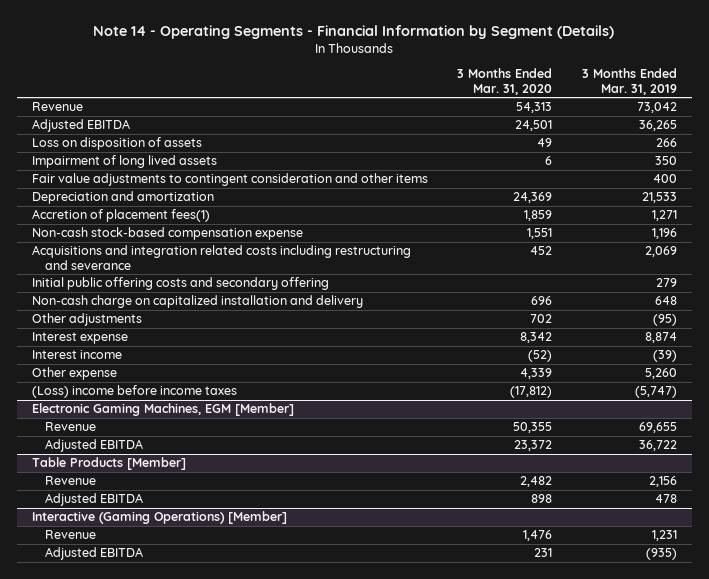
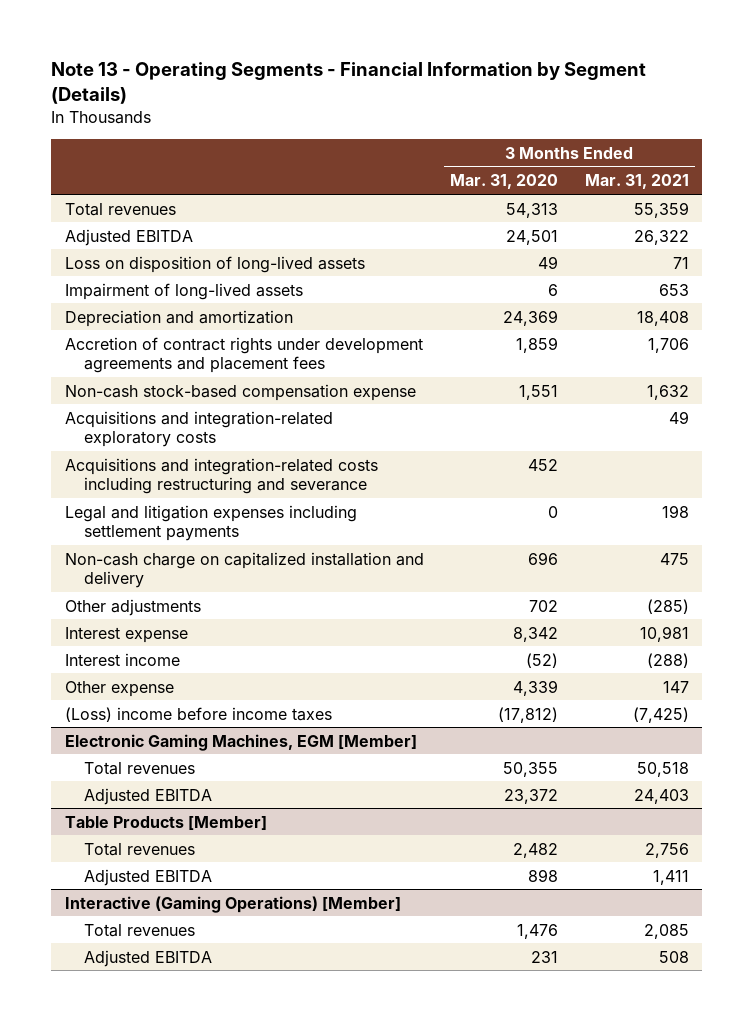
- Note 14 - Operating Segments - Financial Information by Segment (Details)
+ Note 13 - Operating Segments - Financial Information by Segment (Details)
- | 3 Months Ended Mar. 31, 2020 | 3 Months Ended Mar. 31, 2019
+ | 3 Months Ended Mar. 31, 2020 | 3 Months Ended Mar. 31, 2021
- Revenue | 54,313 | 73,042
+ Total revenues | 54,313 | 55,359
- Loss on disposition of assets | 49 | 266
- Impairment of long lived assets | 6 | 350
- Fair value adjustments to contingent consideration and other items | | 400
+ Loss on disposition of long-lived assets | 49 | 71
+ Impairment of long-lived assets | 6 | 653
- Accretion of placement fees(1) | 1,859 | 1,271
+ Accretion of contract rights under development agreements and placement fees | 1,859 | 1,706
- Acquisitions and integration related costs including restructuring and severance | 452 | 2,069
- Initial public offering costs and secondary offering | | 279
+ Acquisitions and integration-related exploratory costs | | 49
+ Acquisitions and integration-related costs including restructuring and severance | 452 |
+ Legal and litigation expenses including settlement payments | 0 | 198
@ Electronic Gaming Machines, EGM [Member]
- Revenue | 50,355 | 69,655
+ Total revenues | 50,355 | 50,518
@ Table Products [Member]
- Revenue | 2,482 | 2,156
+ Total revenues | 2,482 | 2,756
@ Interactive (Gaming Operations) [Member]
- Revenue | 1,476 | 1,231
+ Total revenues | 1,476 | 2,085

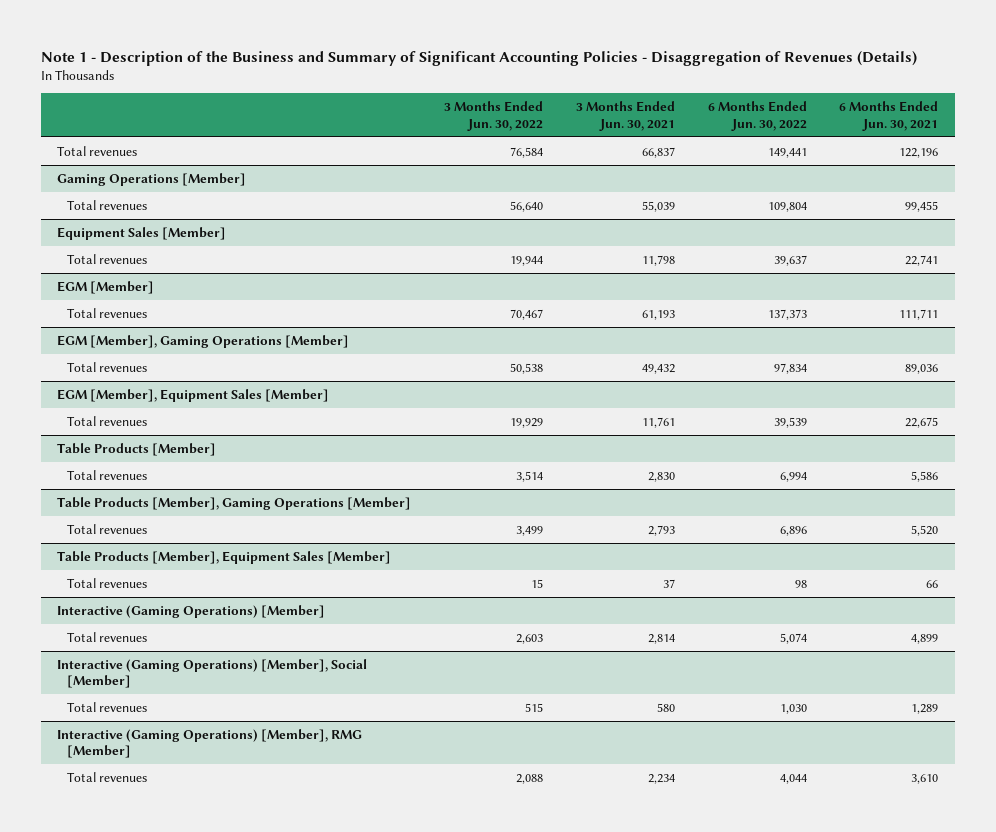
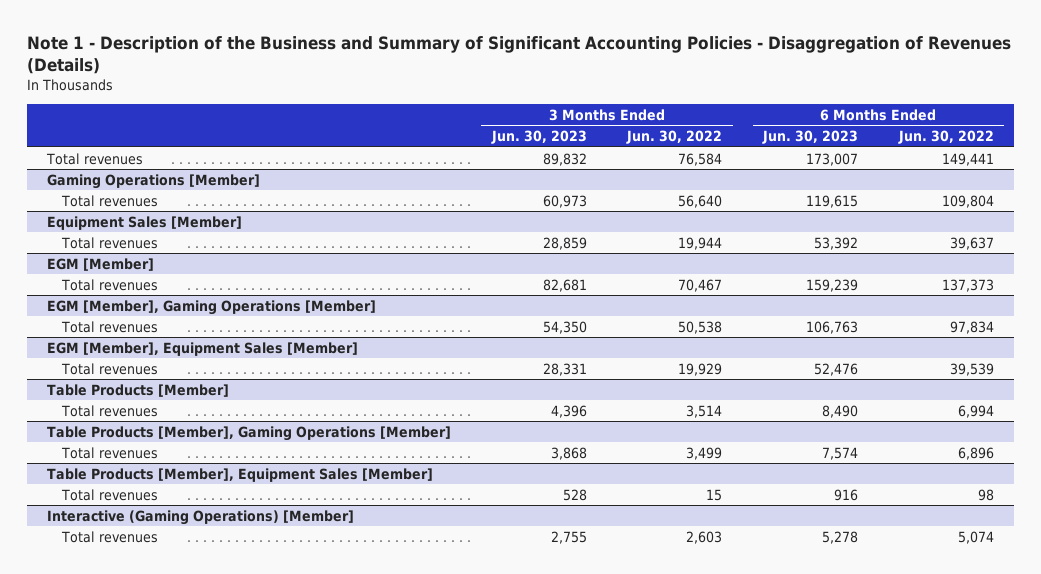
- | 3 Months Ended Jun. 30, 2022 | 3 Months Ended Jun. 30, 2021 | 6 Months Ended Jun. 30, 2022 | 6 Months Ended Jun. 30, 2021
+ | 3 Months Ended Jun. 30, 2023 | 3 Months Ended Jun. 30, 2022 | 6 Months Ended Jun. 30, 2023 | 6 Months Ended Jun. 30, 2022
- Interactive (Gaming Operations) [Member], Social [Member]
- Total revenues | 515 | 580 | 1,030 | 1,289
- Interactive (Gaming Operations) [Member], RMG [Member]
- Total revenues | 2,088 | 2,234 | 4,044 | 3,610

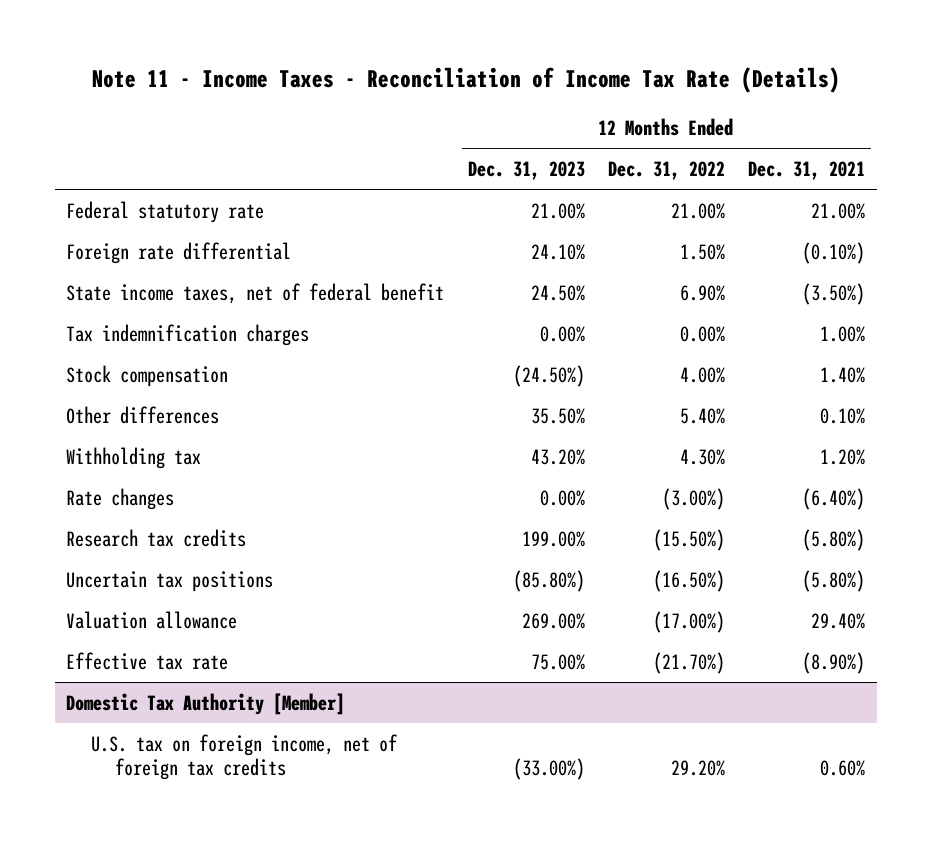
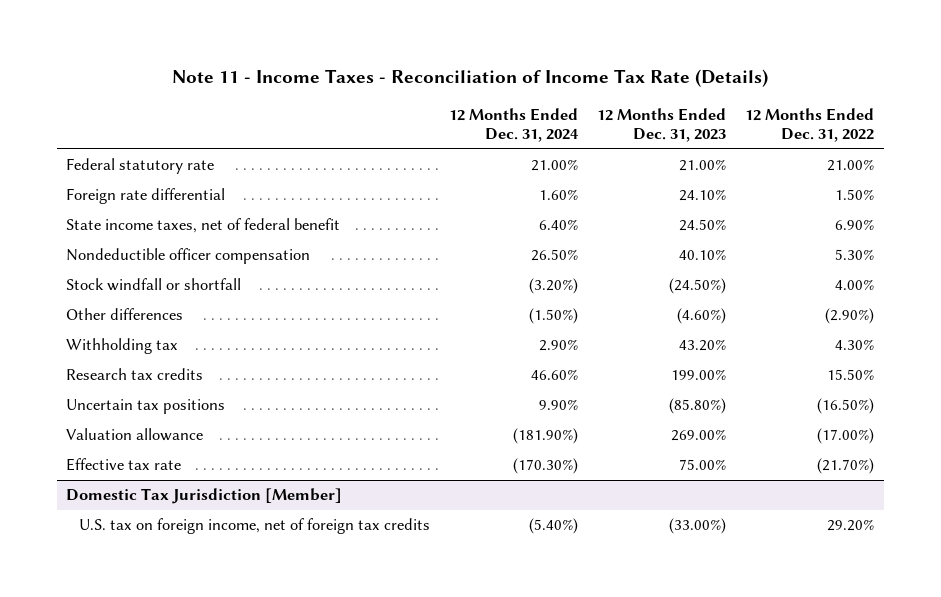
- | 12 Months Ended Dec. 31, 2023 | 12 Months Ended Dec. 31, 2022 | 12 Months Ended Dec. 31, 2021
+ | 12 Months Ended Dec. 31, 2024 | 12 Months Ended Dec. 31, 2023 | 12 Months Ended Dec. 31, 2022
- Tax indemnification charges | 0.00% | 0.00% | 1.00%
- Stock compensation | (24.50%) | 4.00% | 1.40%
- Other differences | 35.50% | 5.40% | 0.10%
+ Nondeductible officer compensation | 26.50% | 40.10% | 5.30%
+ Stock windfall or shortfall | (3.20%) | (24.50%) | 4.00%
+ Other differences | (1.50%) | (4.60%) | (2.90%)
- Rate changes | 0.00% | (3.00%) | (6.40%)
- Research tax credits | 199.00% | (15.50%) | (5.80%)
+ Research tax credits | 46.60% | 199.00% | 15.50%
- Domestic Tax Authority [Member]
+ Domestic Tax Jurisdiction [Member]

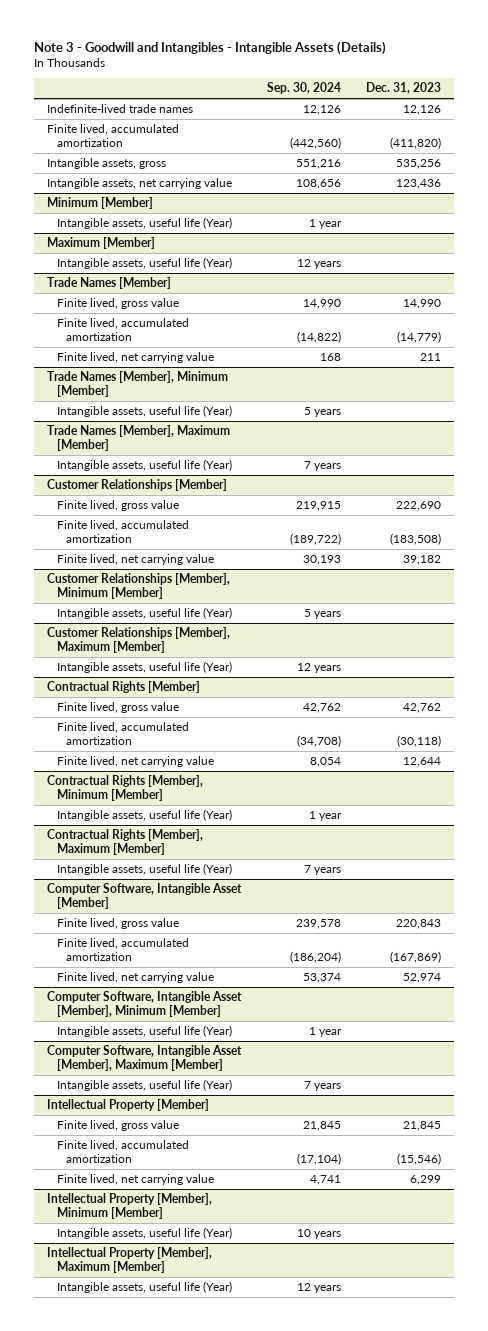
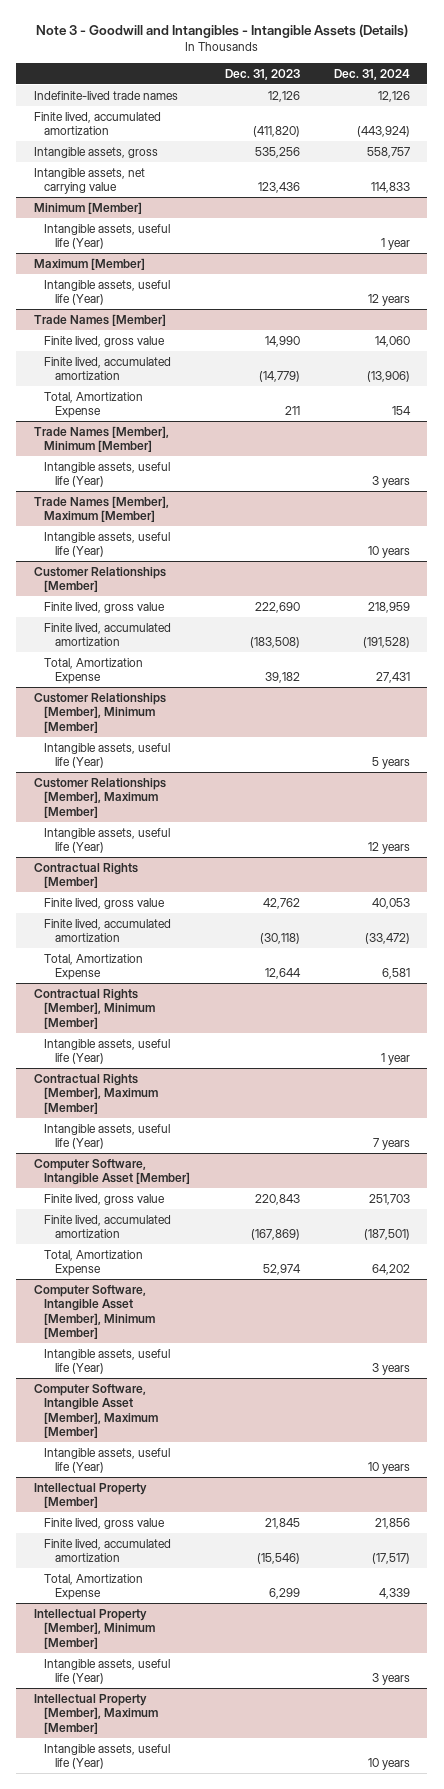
- | Sep. 30, 2024 | Dec. 31, 2023
+ | Dec. 31, 2023 | Dec. 31, 2024
@ Trade Names [Member]
- Finite lived, net carrying value | 168 | 211
+ Total, Amortization Expense | 211 | 154
@ Customer Relationships [Member]
- Finite lived, net carrying value | 30,193 | 39,182
+ Total, Amortization Expense | 39,182 | 27,431
@ Contractual Rights [Member]
- Finite lived, net carrying value | 8,054 | 12,644
+ Total, Amortization Expense | 12,644 | 6,581
@ Computer Software, Intangible Asset [Member]
- Finite lived, net carrying value | 53,374 | 52,974
+ Total, Amortization Expense | 52,974 | 64,202
@ Intellectual Property [Member]
- Finite lived, net carrying value | 4,741 | 6,299
+ Total, Amortization Expense | 6,299 | 4,339

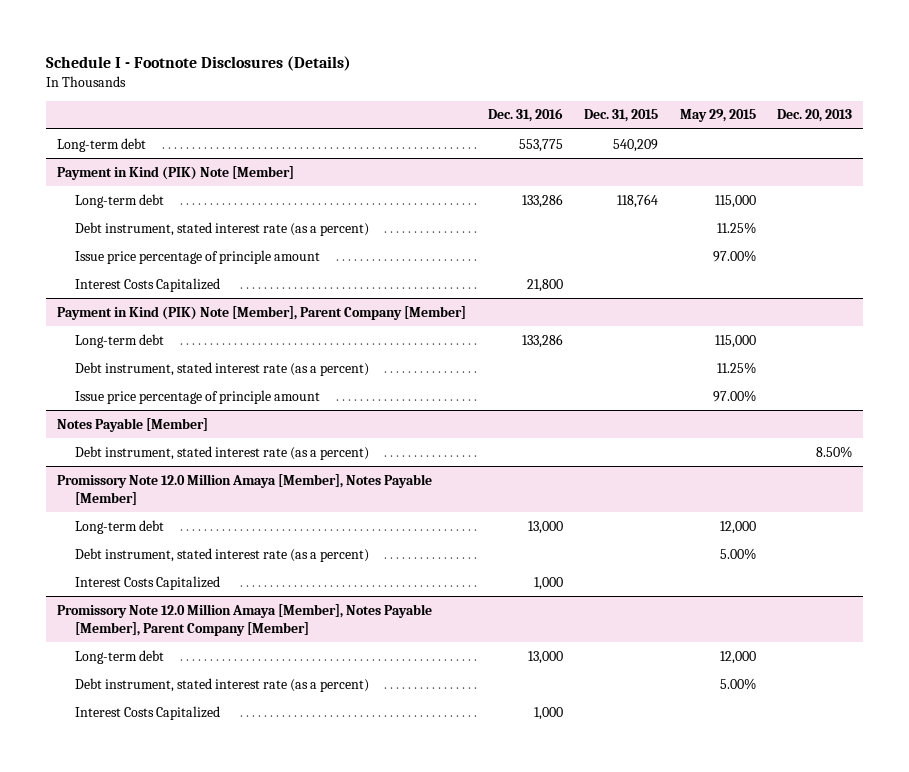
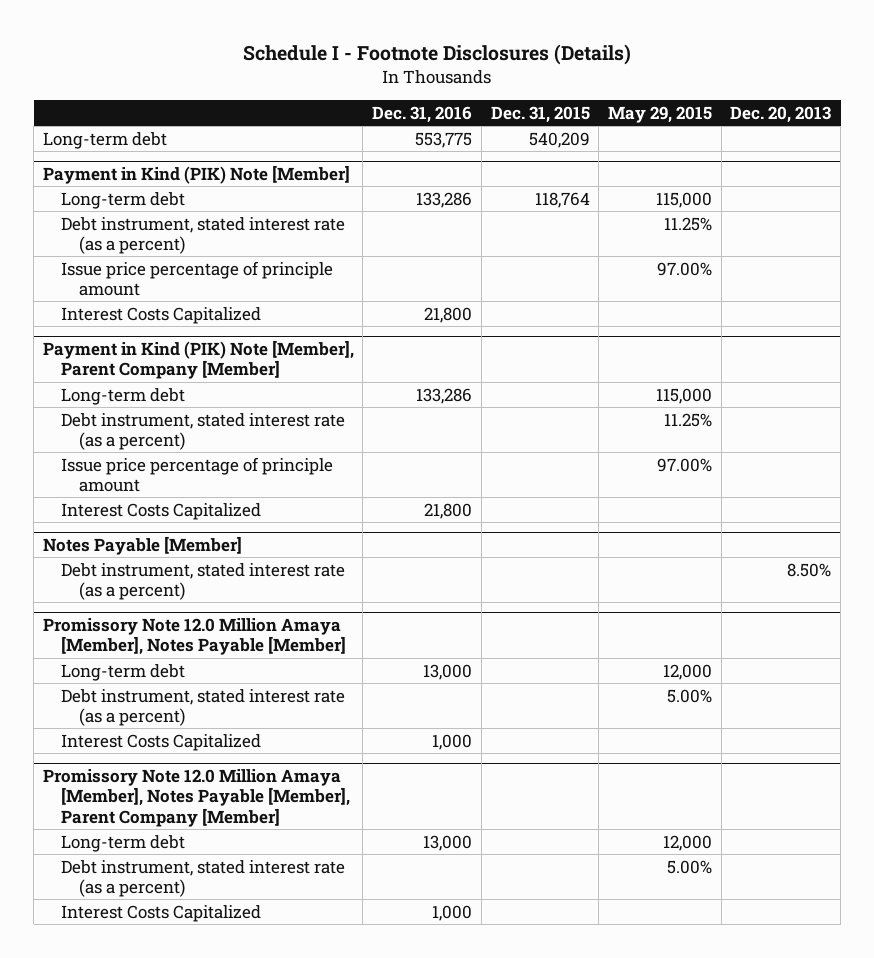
@ Payment in Kind (PIK) Note [Member], Parent Company [Member]
+ Interest Costs Capitalized | 21,800 | | |

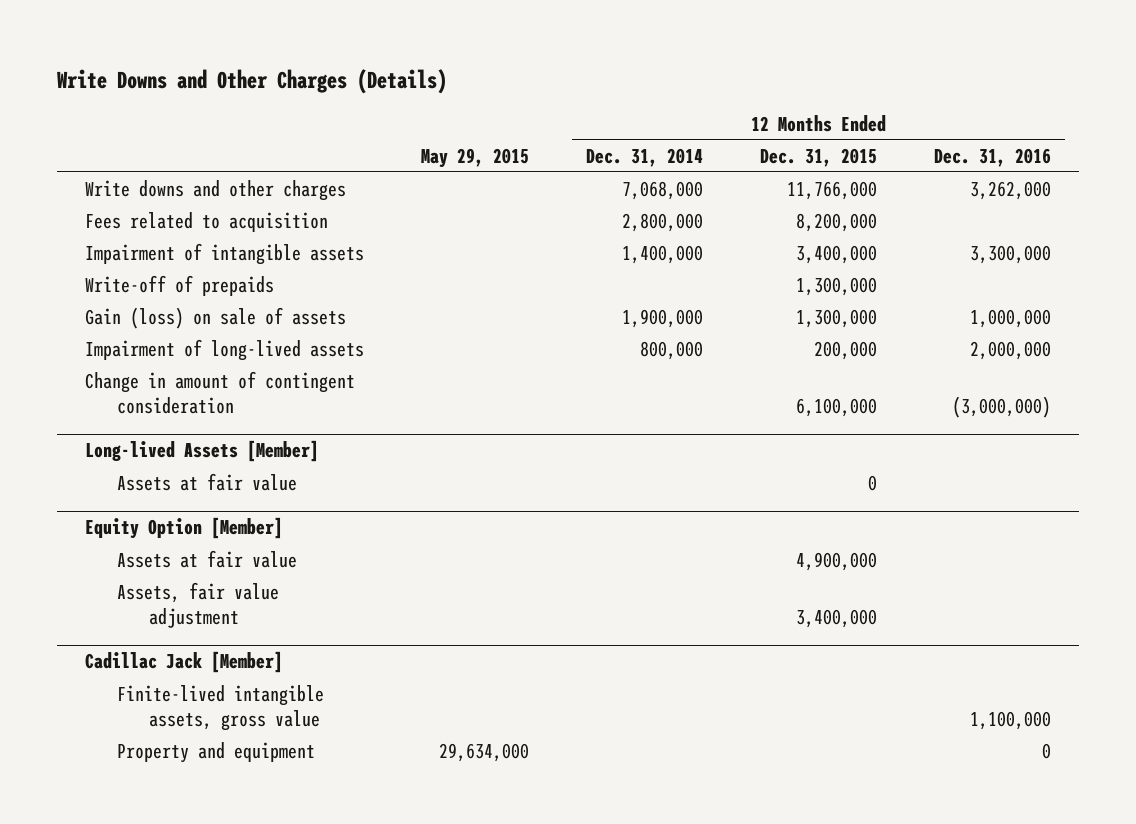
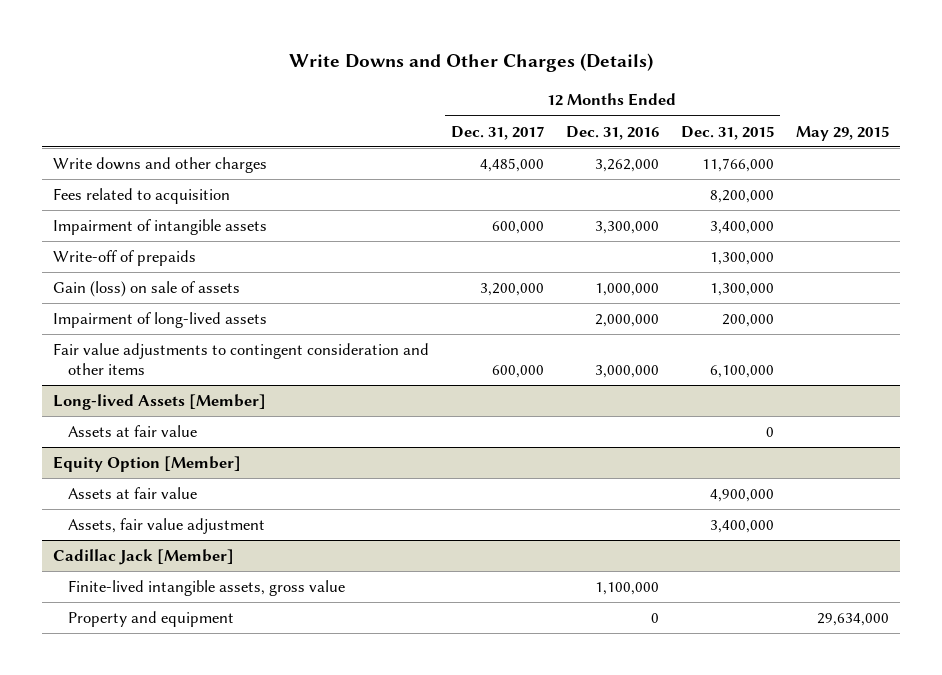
- | May 29, 2015 | 12 Months Ended Dec. 31, 2014 | 12 Months Ended Dec. 31, 2015 | 12 Months Ended Dec. 31, 2016
+ | 12 Months Ended Dec. 31, 2017 | 12 Months Ended Dec. 31, 2016 | 12 Months Ended Dec. 31, 2015 | May 29, 2015
- Change in amount of contingent consideration | | | 6,100,000 | (3,000,000)
+ Fair value adjustments to contingent consideration and other items | 600,000 | 3,000,000 | 6,100,000 |

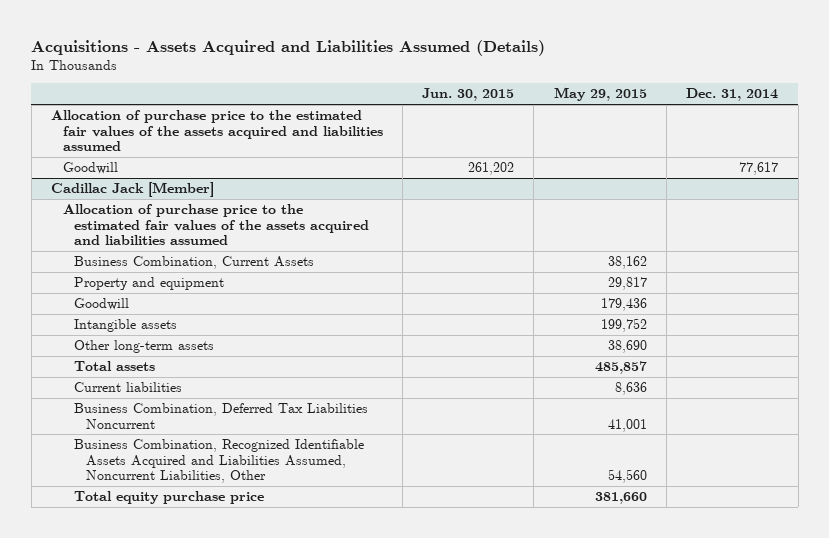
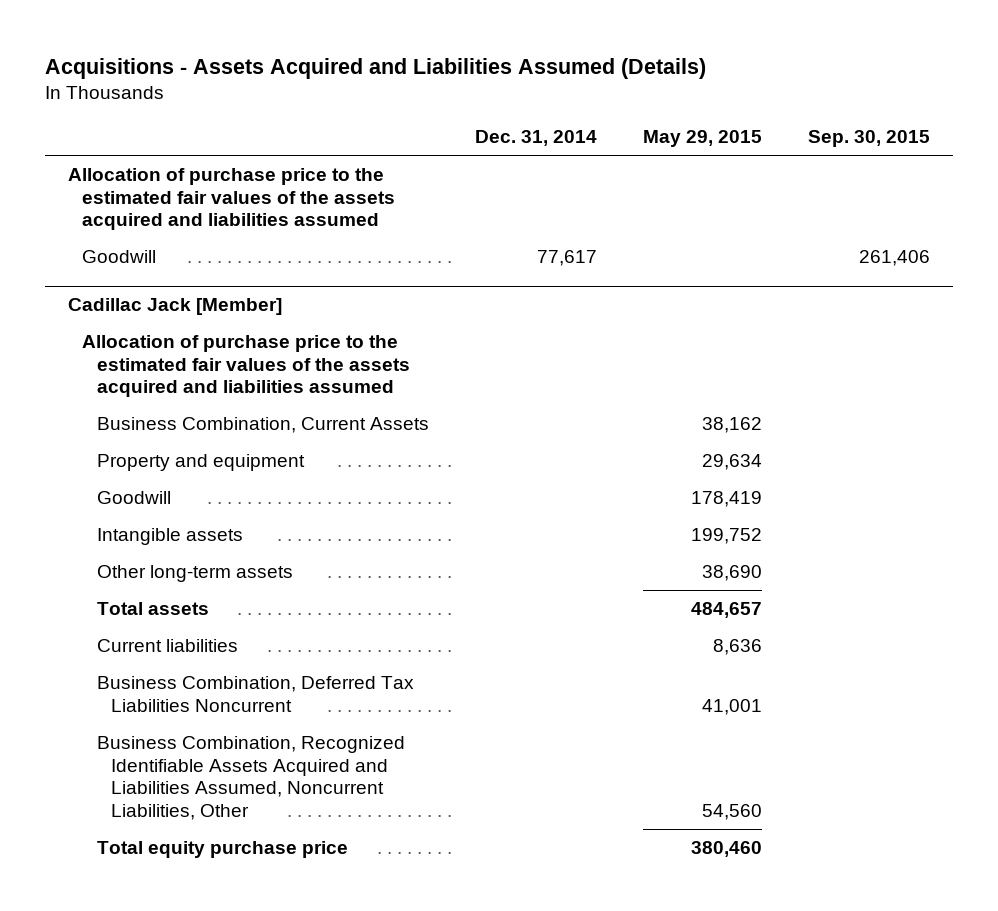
- | Jun. 30, 2015 | May 29, 2015 | Dec. 31, 2014
+ | Dec. 31, 2014 | May 29, 2015 | Sep. 30, 2015
@ Cadillac Jack [Member]
- Property and equipment | | 29,817 |
- Goodwill | | 179,436 |
+ Property and equipment | | 29,634 |
+ Goodwill | | 178,419 |
- Total assets | | 485,857 |
+ Total assets | | 484,657 |
- Total equity purchase price | | 381,660 |
+ Total equity purchase price | | 380,460 |

